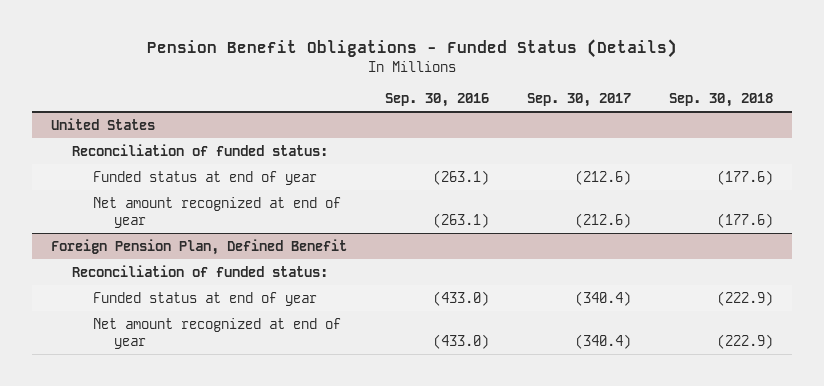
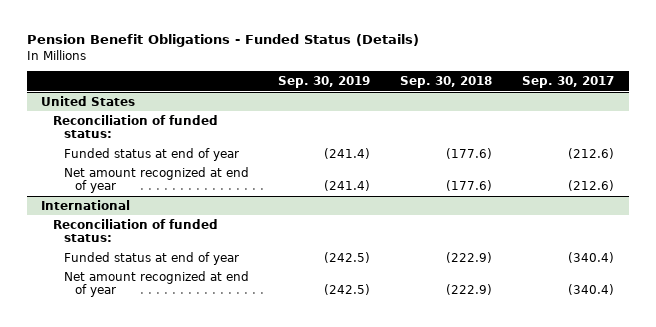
- | Sep. 30, 2016 | Sep. 30, 2017 | Sep. 30, 2018
+ | Sep. 30, 2019 | Sep. 30, 2018 | Sep. 30, 2017
- Foreign Pension Plan, Defined Benefit
+ International

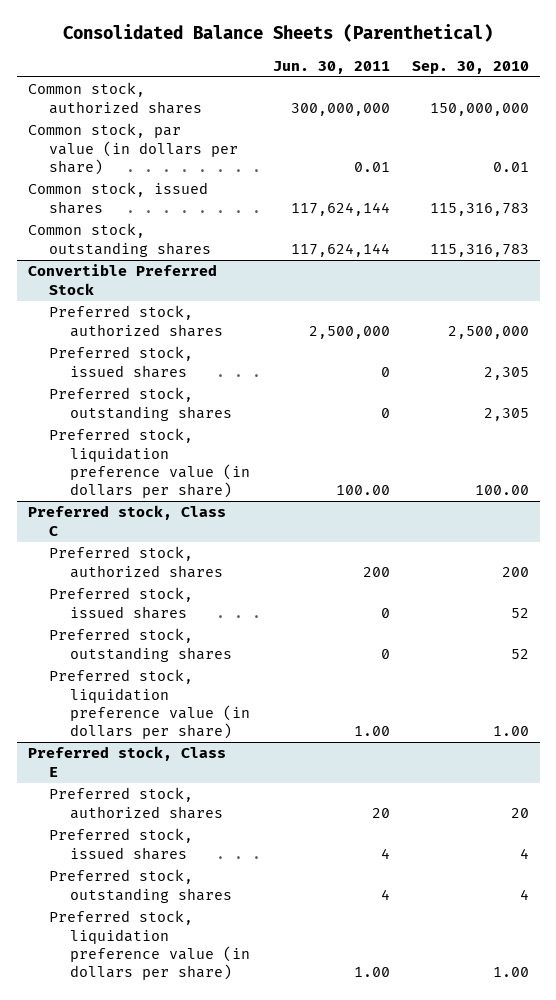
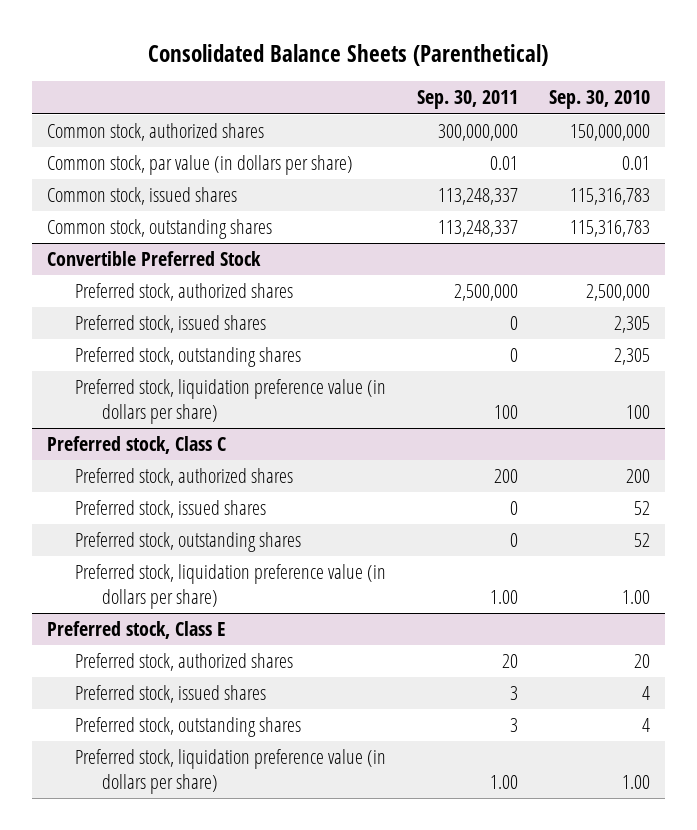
- | Jun. 30, 2011 | Sep. 30, 2010
+ | Sep. 30, 2011 | Sep. 30, 2010
@ Convertible Preferred Stock
- Preferred stock, liquidation preference value (in dollars per share) | 100.00 | 100.00
+ Preferred stock, liquidation preference value (in dollars per share) | 100 | 100

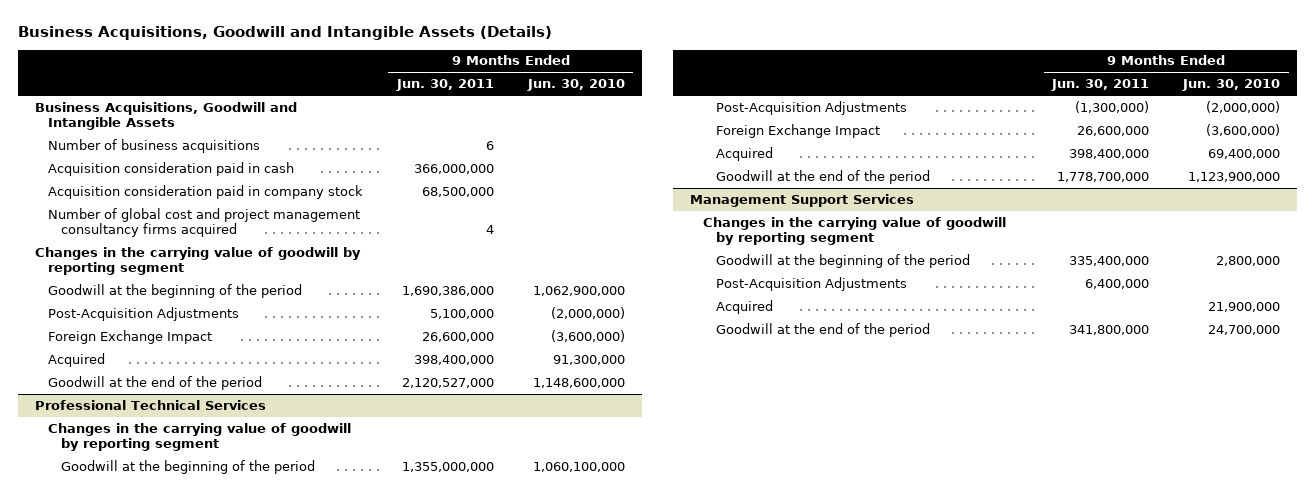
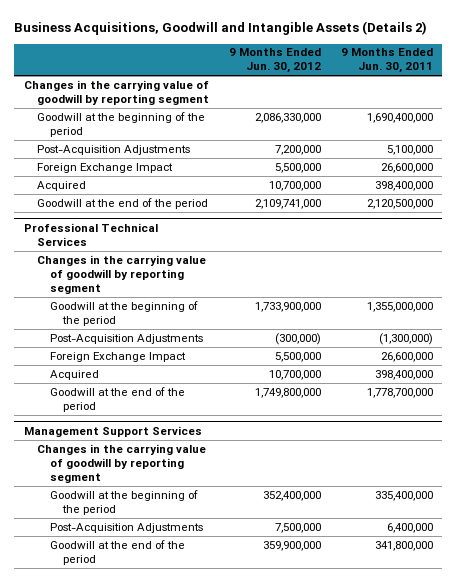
- Business Acquisitions, Goodwill and Intangible Assets (Details)
+ Business Acquisitions, Goodwill and Intangible Assets (Details 2)
- | 9 Months Ended Jun. 30, 2011 | 9 Months Ended Jun. 30, 2010
+ | 9 Months Ended Jun. 30, 2012 | 9 Months Ended Jun. 30, 2011
- Business Acquisitions, Goodwill and Intangible Assets
- Number of business acquisitions | 6 |
- Acquisition consideration paid in cash | 366,000,000 |
- Acquisition consideration paid in company stock | 68,500,000 |
- Number of global cost and project management consultancy firms acquired | 4 |
- Goodwill at the beginning of the period | 1,690,386,000 | 1,062,900,000
+ Goodwill at the beginning of the period | 2,086,330,000 | 1,690,400,000
- Goodwill at the end of the period | 2,120,527,000 | 1,148,600,000
+ Goodwill at the end of the period | 2,109,741,000 | 2,120,500,000
@ Management Support Services
- Acquired | | 21,900,000

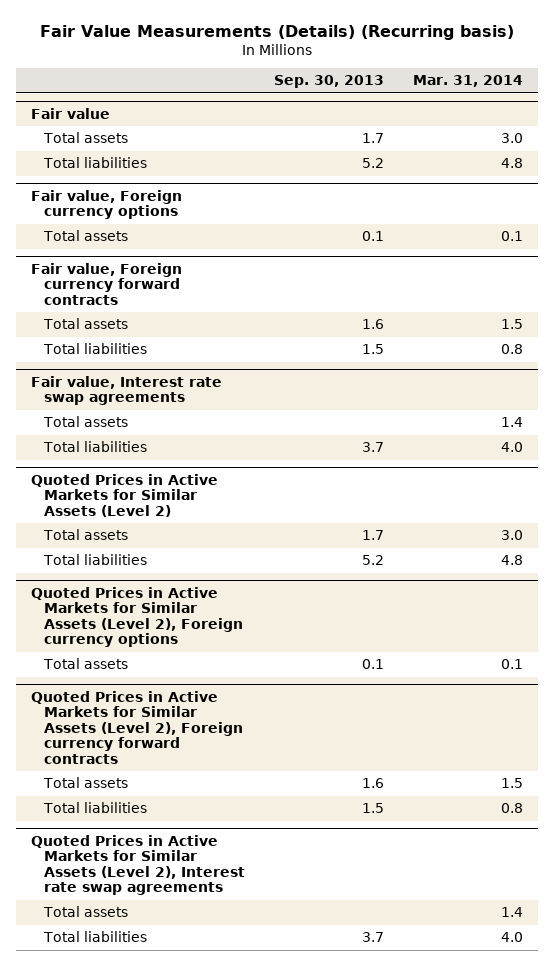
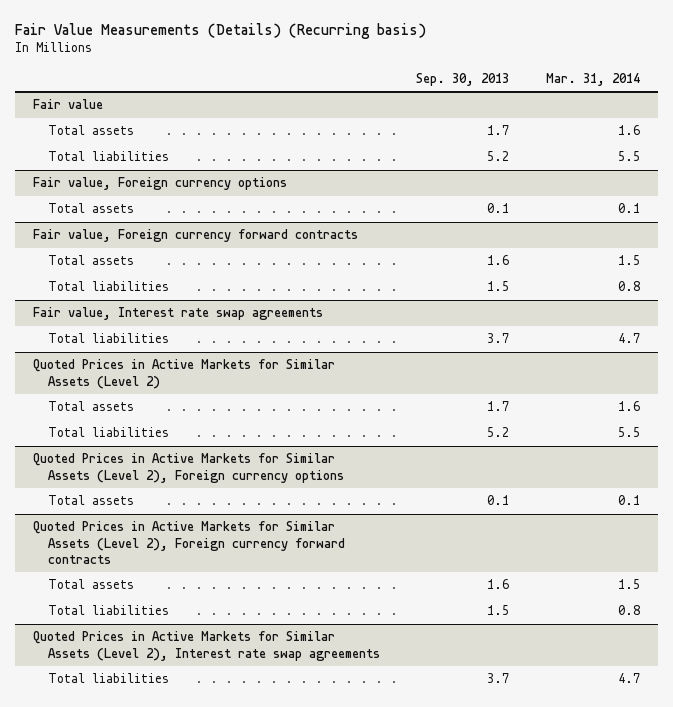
@ Fair value
- Total assets | 1.7 | 3.0
- Total liabilities | 5.2 | 4.8
+ Total assets | 1.7 | 1.6
+ Total liabilities | 5.2 | 5.5
@ Fair value, Interest rate swap agreements
- Total assets | | 1.4
- Total liabilities | 3.7 | 4.0
+ Total liabilities | 3.7 | 4.7
@ Quoted Prices in Active Markets for Similar Assets (Level 2)
- Total assets | 1.7 | 3.0
- Total liabilities | 5.2 | 4.8
+ Total assets | 1.7 | 1.6
+ Total liabilities | 5.2 | 5.5
@ Quoted Prices in Active Markets for Similar Assets (Level 2), Interest rate swap agreements
- Total assets | | 1.4
- Total liabilities | 3.7 | 4.0
+ Total liabilities | 3.7 | 4.7

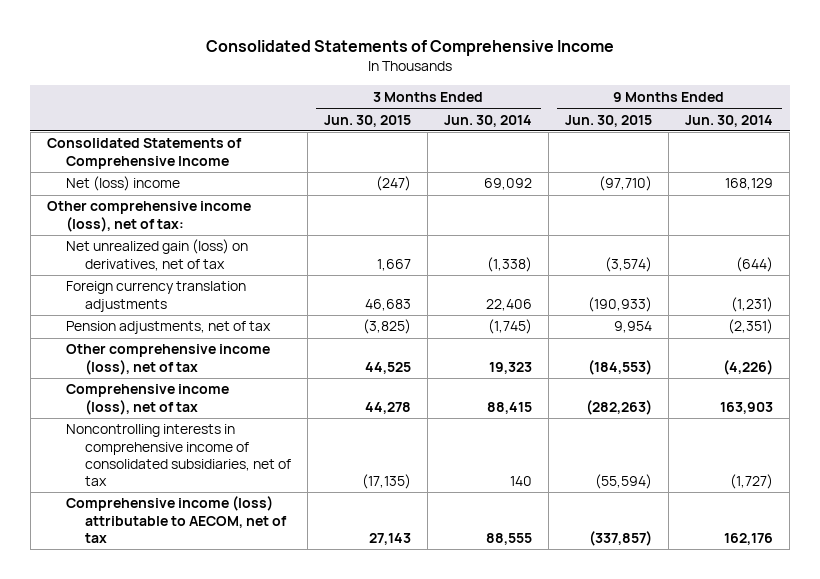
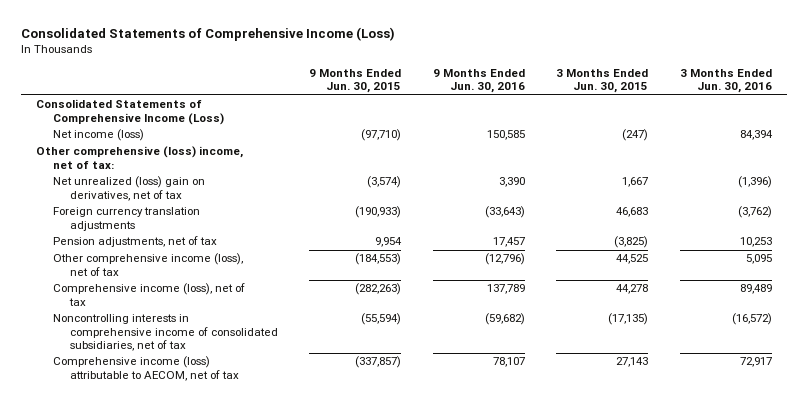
- Consolidated Statements of Comprehensive Income
+ Consolidated Statements of Comprehensive Income (Loss)
- | 3 Months Ended Jun. 30, 2015 | 3 Months Ended Jun. 30, 2014 | 9 Months Ended Jun. 30, 2015 | 9 Months Ended Jun. 30, 2014
+ | 9 Months Ended Jun. 30, 2015 | 9 Months Ended Jun. 30, 2016 | 3 Months Ended Jun. 30, 2015 | 3 Months Ended Jun. 30, 2016
- Consolidated Statements of Comprehensive Income
- Net (loss) income | (247) | 69,092 | (97,710) | 168,129
- Other comprehensive income (loss), net of tax:
- Net unrealized gain (loss) on derivatives, net of tax | 1,667 | (1,338) | (3,574) | (644)
+ Consolidated Statements of Comprehensive Income (Loss)
+ Net income (loss) | (97,710) | 150,585 | (247) | 84,394
+ Other comprehensive (loss) income, net of tax:
+ Net unrealized (loss) gain on derivatives, net of tax | (3,574) | 3,390 | 1,667 | (1,396)

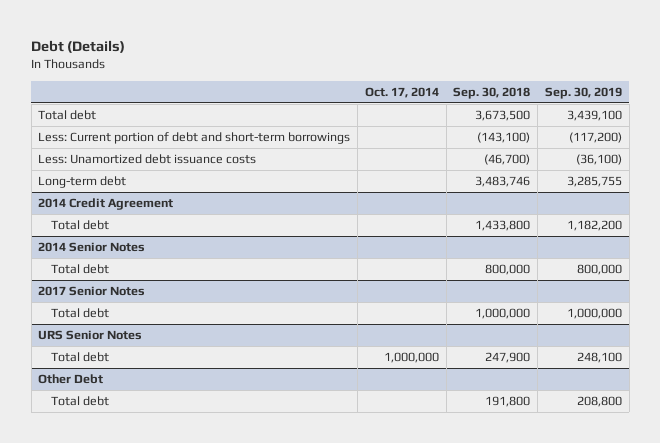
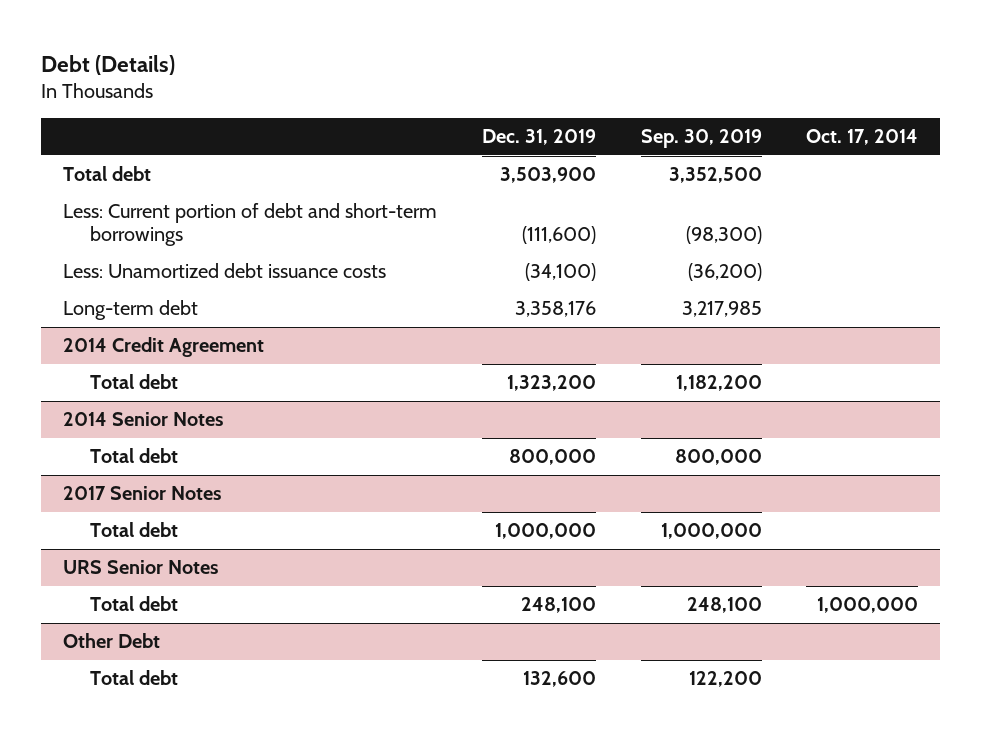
- | Oct. 17, 2014 | Sep. 30, 2018 | Sep. 30, 2019
+ | Dec. 31, 2019 | Sep. 30, 2019 | Oct. 17, 2014
- Total debt | | 3,673,500 | 3,439,100
- Less: Current portion of debt and short-term borrowings | | (143,100) | (117,200)
- Less: Unamortized debt issuance costs | | (46,700) | (36,100)
- Long-term debt | | 3,483,746 | 3,285,755
+ Total debt | 3,503,900 | 3,352,500 |
+ Less: Current portion of debt and short-term borrowings | (111,600) | (98,300) |
+ Less: Unamortized debt issuance costs | (34,100) | (36,200) |
+ Long-term debt | 3,358,176 | 3,217,985 |
@ Other Debt
- Total debt | | 191,800 | 208,800
+ Total debt | 132,600 | 122,200 |

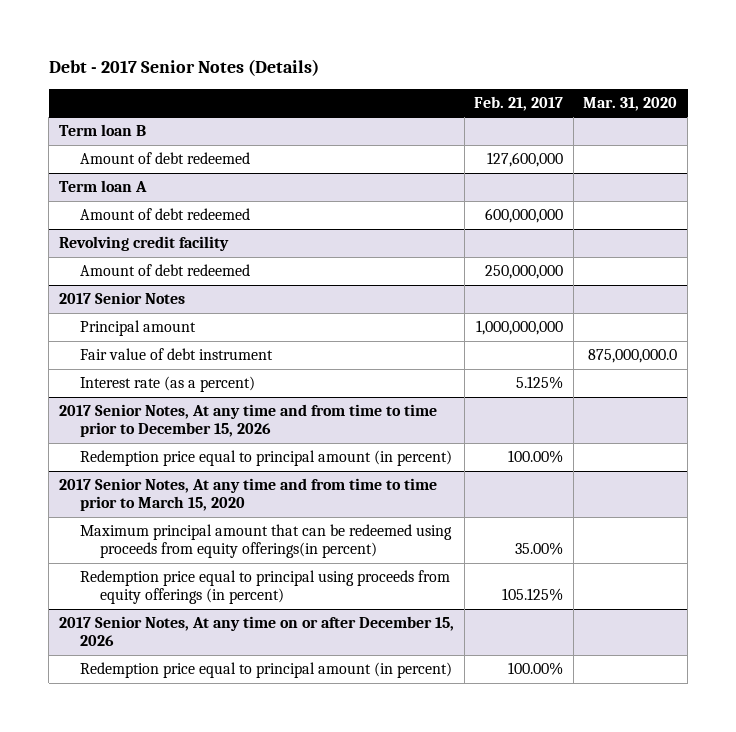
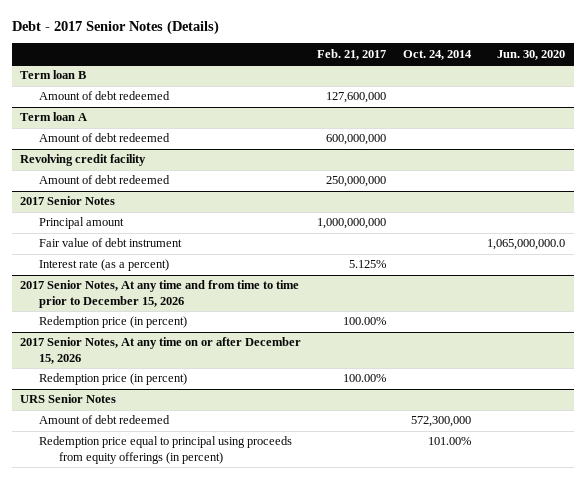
- | Feb. 21, 2017 | Mar. 31, 2020
+ | Feb. 21, 2017 | Oct. 24, 2014 | Jun. 30, 2020
@ 2017 Senior Notes, At any time and from time to time prior to December 15, 2026
- Redemption price equal to principal amount (in percent) | 100.00% |
- 2017 Senior Notes, At any time and from time to time prior to March 15, 2020
- Maximum principal amount that can be redeemed using proceeds from equity offerings(in percent) | 35.00% |
- Redemption price equal to principal using proceeds from equity offerings (in percent) | 105.125% |
@ 2017 Senior Notes, At any time and from time to time prior to December 15, 2026
+ Redemption price (in percent) | 100.00% | |
@ 2017 Senior Notes, At any time on or after December 15, 2026
- Redemption price equal to principal amount (in percent) | 100.00% |
+ Redemption price (in percent) | 100.00% | |
+ URS Senior Notes
+ Amount of debt redeemed | | 572,300,000 |
+ Redemption price equal to principal using proceeds from equity offerings (in percent) | | 101.00% |

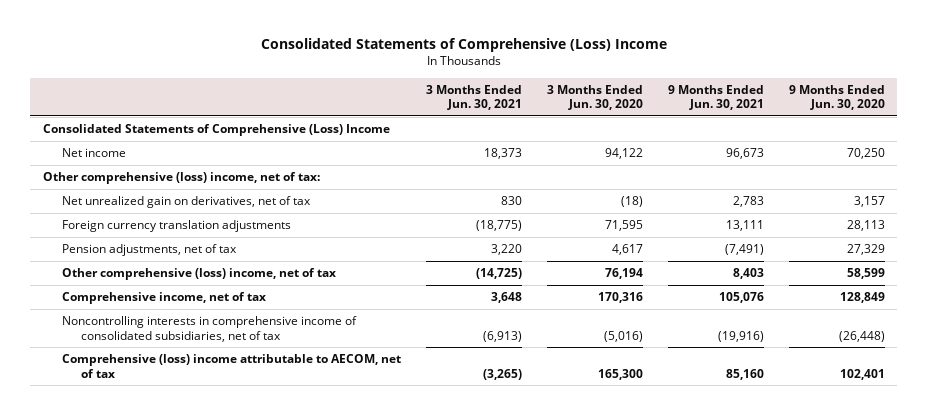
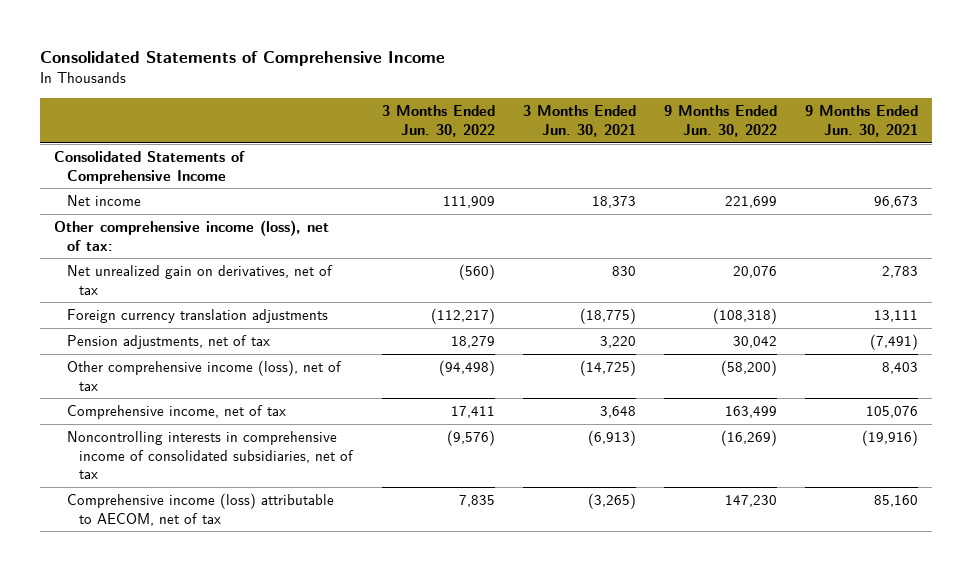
- Consolidated Statements of Comprehensive (Loss) Income
+ Consolidated Statements of Comprehensive Income
- | 3 Months Ended Jun. 30, 2021 | 3 Months Ended Jun. 30, 2020 | 9 Months Ended Jun. 30, 2021 | 9 Months Ended Jun. 30, 2020
+ | 3 Months Ended Jun. 30, 2022 | 3 Months Ended Jun. 30, 2021 | 9 Months Ended Jun. 30, 2022 | 9 Months Ended Jun. 30, 2021
- Consolidated Statements of Comprehensive (Loss) Income
+ Consolidated Statements of Comprehensive Income
- Other comprehensive (loss) income, net of tax:
+ Other comprehensive income (loss), net of tax:
- Other comprehensive (loss) income, net of tax | (14,725) | 76,194 | 8,403 | 58,599
+ Other comprehensive income (loss), net of tax | (94,498) | (14,725) | (58,200) | 8,403
- Comprehensive (loss) income attributable to AECOM, net of tax | (3,265) | 165,300 | 85,160 | 102,401
+ Comprehensive income (loss) attributable to AECOM, net of tax | 7,835 | (3,265) | 147,230 | 85,160

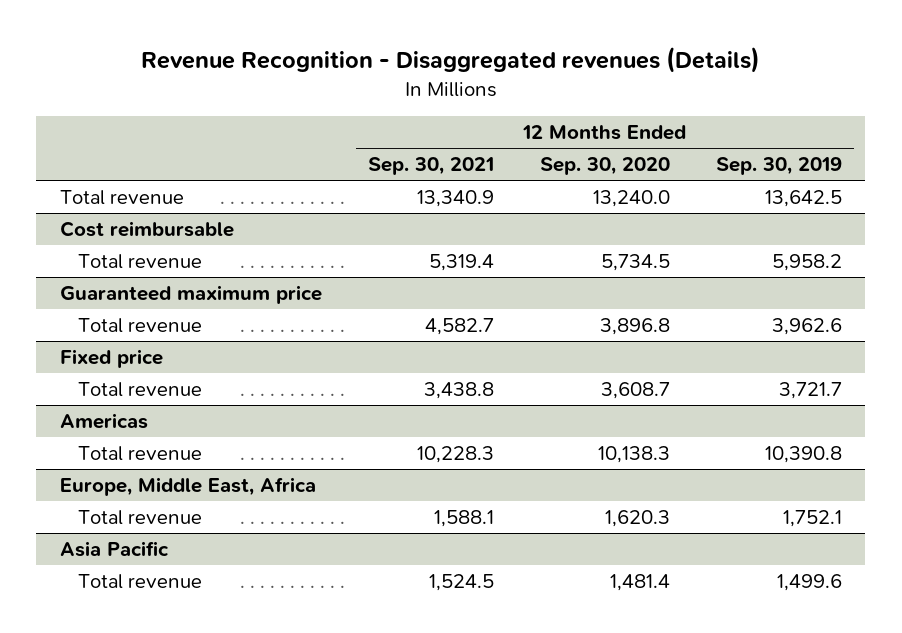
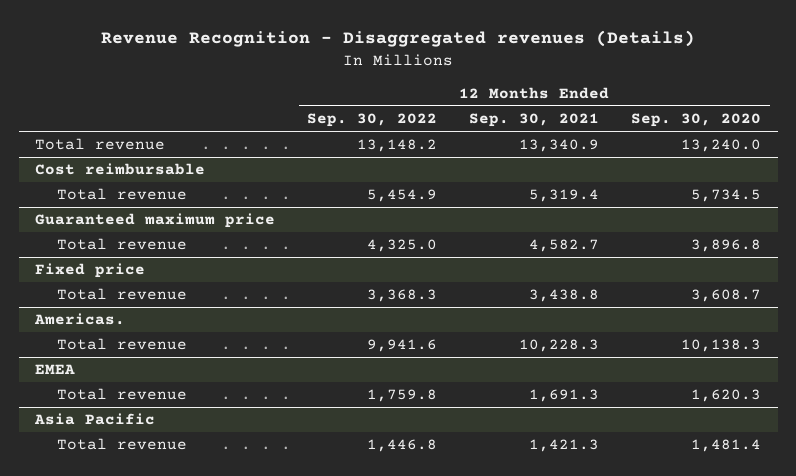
- | 12 Months Ended Sep. 30, 2021 | 12 Months Ended Sep. 30, 2020 | 12 Months Ended Sep. 30, 2019
+ | 12 Months Ended Sep. 30, 2022 | 12 Months Ended Sep. 30, 2021 | 12 Months Ended Sep. 30, 2020
- Americas
+ Americas.
- Europe, Middle East, Africa
- Total revenue | 1,588.1 | 1,620.3 | 1,752.1
+ EMEA
+ Total revenue | 1,759.8 | 1,691.3 | 1,620.3
@ Asia Pacific
- Total revenue | 1,524.5 | 1,481.4 | 1,499.6
+ Total revenue | 1,446.8 | 1,421.3 | 1,481.4

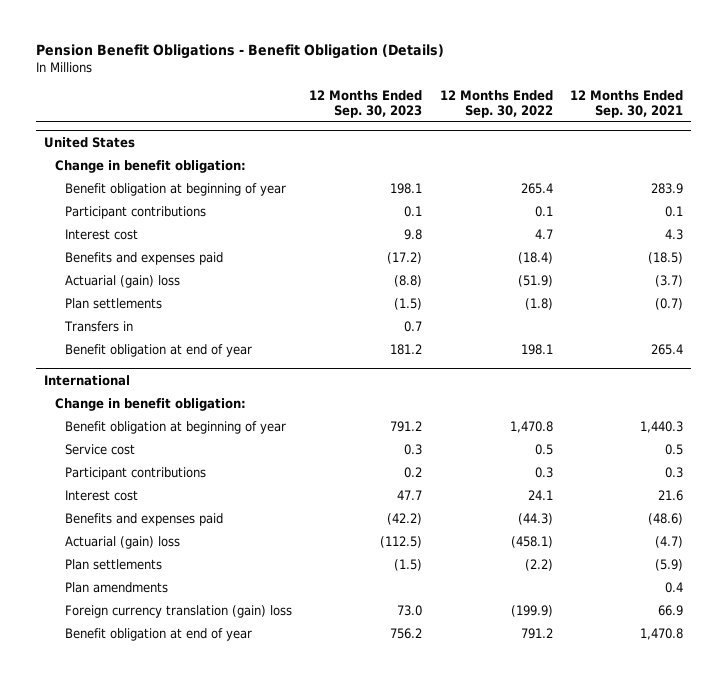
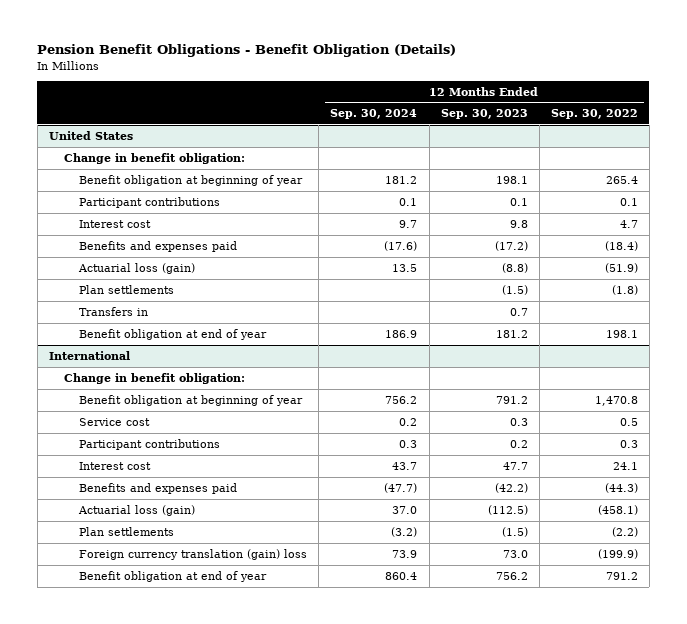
- | 12 Months Ended Sep. 30, 2023 | 12 Months Ended Sep. 30, 2022 | 12 Months Ended Sep. 30, 2021
+ | 12 Months Ended Sep. 30, 2024 | 12 Months Ended Sep. 30, 2023 | 12 Months Ended Sep. 30, 2022
@ United States
- Actuarial (gain) loss | (8.8) | (51.9) | (3.7)
+ Actuarial loss (gain) | 13.5 | (8.8) | (51.9)
@ International
- Actuarial (gain) loss | (112.5) | (458.1) | (4.7)
+ Actuarial loss (gain) | 37.0 | (112.5) | (458.1)
- Plan amendments | | | 0.4

